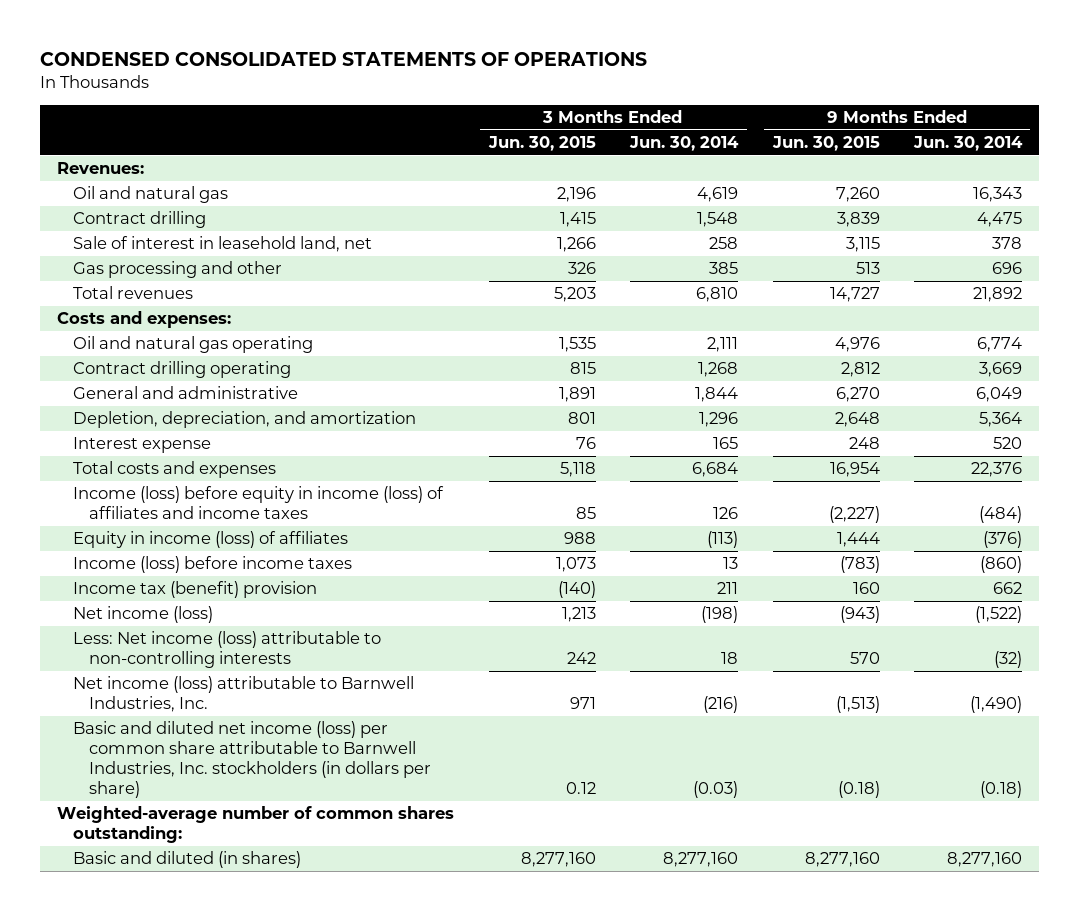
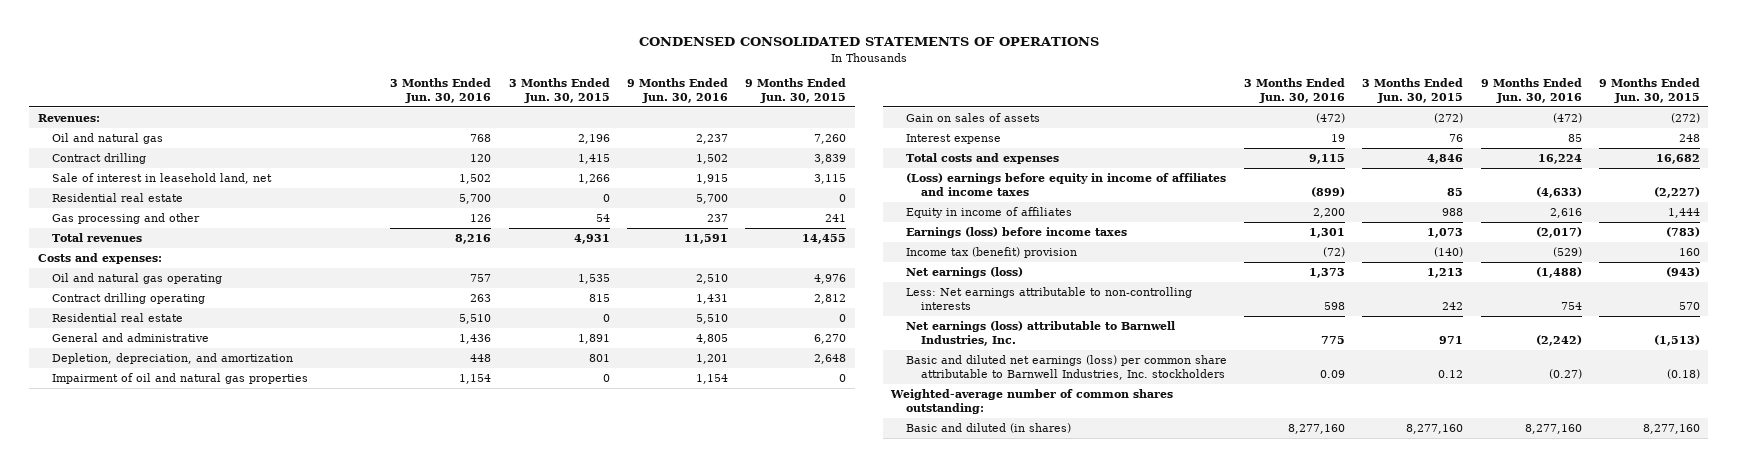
- | 3 Months Ended Jun. 30, 2015 | 3 Months Ended Jun. 30, 2014 | 9 Months Ended Jun. 30, 2015 | 9 Months Ended Jun. 30, 2014
+ | 3 Months Ended Jun. 30, 2016 | 3 Months Ended Jun. 30, 2015 | 9 Months Ended Jun. 30, 2016 | 9 Months Ended Jun. 30, 2015
- Gas processing and other | 326 | 385 | 513 | 696
- Total revenues | 5,203 | 6,810 | 14,727 | 21,892
+ Residential real estate | 5,700 | 0 | 5,700 | 0
+ Gas processing and other | 126 | 54 | 237 | 241
+ Total revenues | 8,216 | 4,931 | 11,591 | 14,455
+ Residential real estate | 5,510 | 0 | 5,510 | 0
+ Impairment of oil and natural gas properties | 1,154 | 0 | 1,154 | 0
+ Gain on sales of assets | (472) | (272) | (472) | (272)
- Total costs and expenses | 5,118 | 6,684 | 16,954 | 22,376
- Income (loss) before equity in income (loss) of affiliates and income taxes | 85 | 126 | (2,227) | (484)
- Equity in income (loss) of affiliates | 988 | (113) | 1,444 | (376)
- Income (loss) before income taxes | 1,073 | 13 | (783) | (860)
+ Total costs and expenses | 9,115 | 4,846 | 16,224 | 16,682
+ (Loss) earnings before equity in income of affiliates and income taxes | (899) | 85 | (4,633) | (2,227)
+ Equity in income of affiliates | 2,200 | 988 | 2,616 | 1,444
+ Earnings (loss) before income taxes | 1,301 | 1,073 | (2,017) | (783)
- Net income (loss) | 1,213 | (198) | (943) | (1,522)
- Less: Net income (loss) attributable to non-controlling interests | 242 | 18 | 570 | (32)
- Net income (loss) attributable to Barnwell Industries, Inc. | 971 | (216) | (1,513) | (1,490)
- Basic and diluted net income (loss) per common share attributable to Barnwell Industries, Inc. stockholders (in dollars per share) | 0.12 | (0.03) | (0.18) | (0.18)
+ Net earnings (loss) | 1,373 | 1,213 | (1,488) | (943)
+ Less: Net earnings attributable to non-controlling interests | 598 | 242 | 754 | 570
+ Net earnings (loss) attributable to Barnwell Industries, Inc. | 775 | 971 | (2,242) | (1,513)
+ Basic and diluted net earnings (loss) per common share attributable to Barnwell Industries, Inc. stockholders | 0.09 | 0.12 | (0.27) | (0.18)

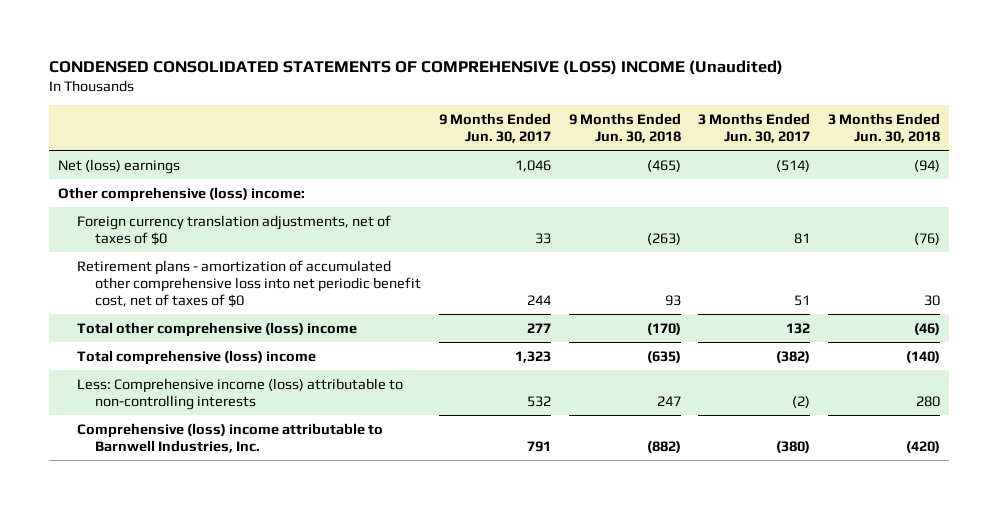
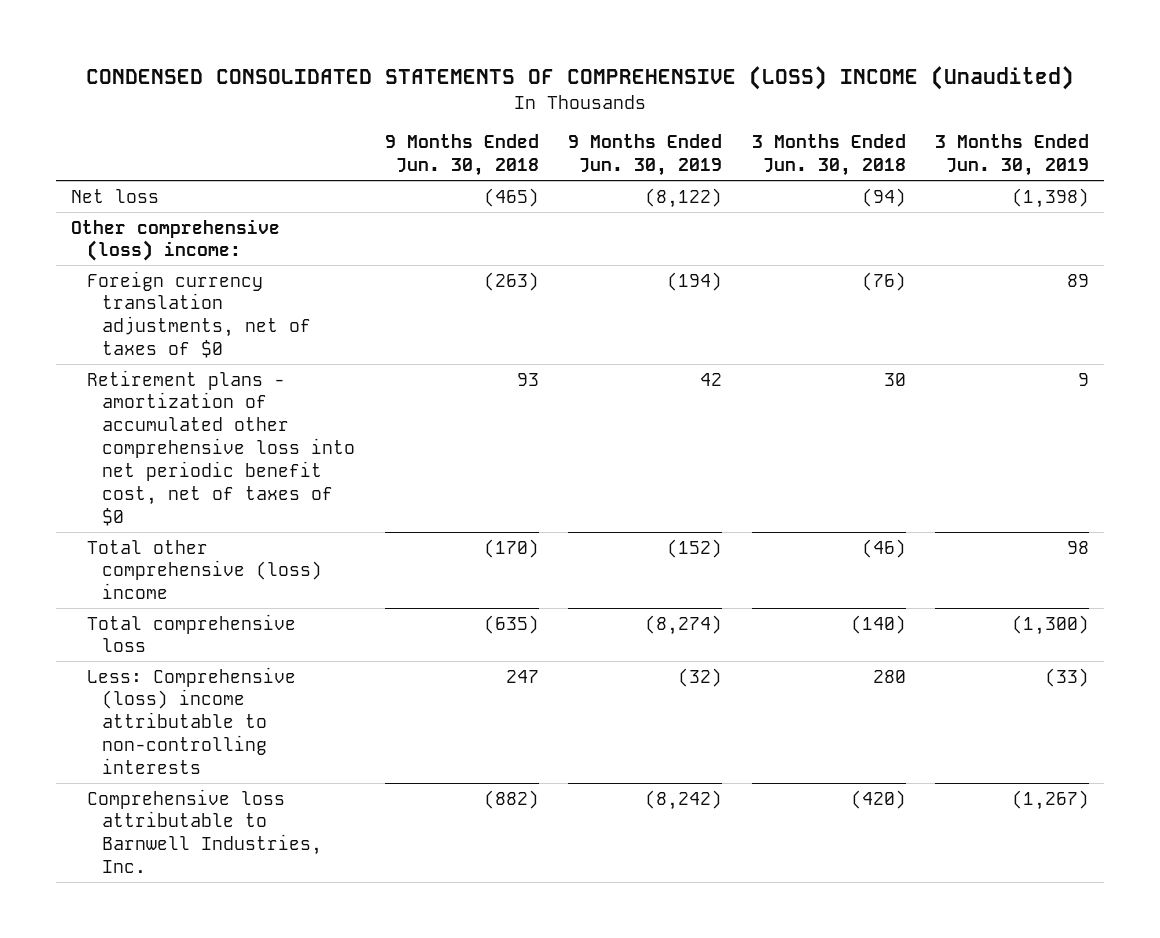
- | 9 Months Ended Jun. 30, 2017 | 9 Months Ended Jun. 30, 2018 | 3 Months Ended Jun. 30, 2017 | 3 Months Ended Jun. 30, 2018
+ | 9 Months Ended Jun. 30, 2018 | 9 Months Ended Jun. 30, 2019 | 3 Months Ended Jun. 30, 2018 | 3 Months Ended Jun. 30, 2019
- Net (loss) earnings | 1,046 | (465) | (514) | (94)
+ Net loss | (465) | (8,122) | (94) | (1,398)
- Total comprehensive (loss) income | 1,323 | (635) | (382) | (140)
- Less: Comprehensive income (loss) attributable to non-controlling interests | 532 | 247 | (2) | 280
- Comprehensive (loss) income attributable to Barnwell Industries, Inc. | 791 | (882) | (380) | (420)
+ Total comprehensive loss | (635) | (8,274) | (140) | (1,300)
+ Less: Comprehensive (loss) income attributable to non-controlling interests | 247 | (32) | 280 | (33)
+ Comprehensive loss attributable to Barnwell Industries, Inc. | (882) | (8,242) | (420) | (1,267)

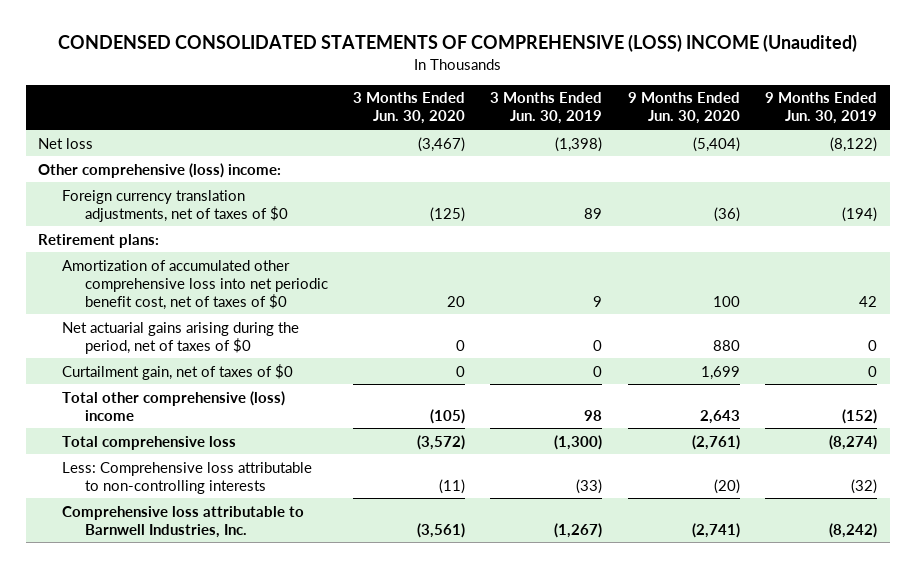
- | 9 Months Ended Jun. 30, 2018 | 9 Months Ended Jun. 30, 2019 | 3 Months Ended Jun. 30, 2018 | 3 Months Ended Jun. 30, 2019
+ | 3 Months Ended Jun. 30, 2020 | 3 Months Ended Jun. 30, 2019 | 9 Months Ended Jun. 30, 2020 | 9 Months Ended Jun. 30, 2019
- Retirement plans - amortization of accumulated other comprehensive loss into net periodic benefit cost, net of taxes of $0 | 93 | 42 | 30 | 9
+ Retirement plans:
+ Amortization of accumulated other comprehensive loss into net periodic benefit cost, net of taxes of $0 | 20 | 9 | 100 | 42
+ Net actuarial gains arising during the period, net of taxes of $0 | 0 | 0 | 880 | 0
+ Curtailment gain, net of taxes of $0 | 0 | 0 | 1,699 | 0
- Less: Comprehensive (loss) income attributable to non-controlling interests | 247 | (32) | 280 | (33)
+ Less: Comprehensive loss attributable to non-controlling interests | (11) | (33) | (20) | (32)

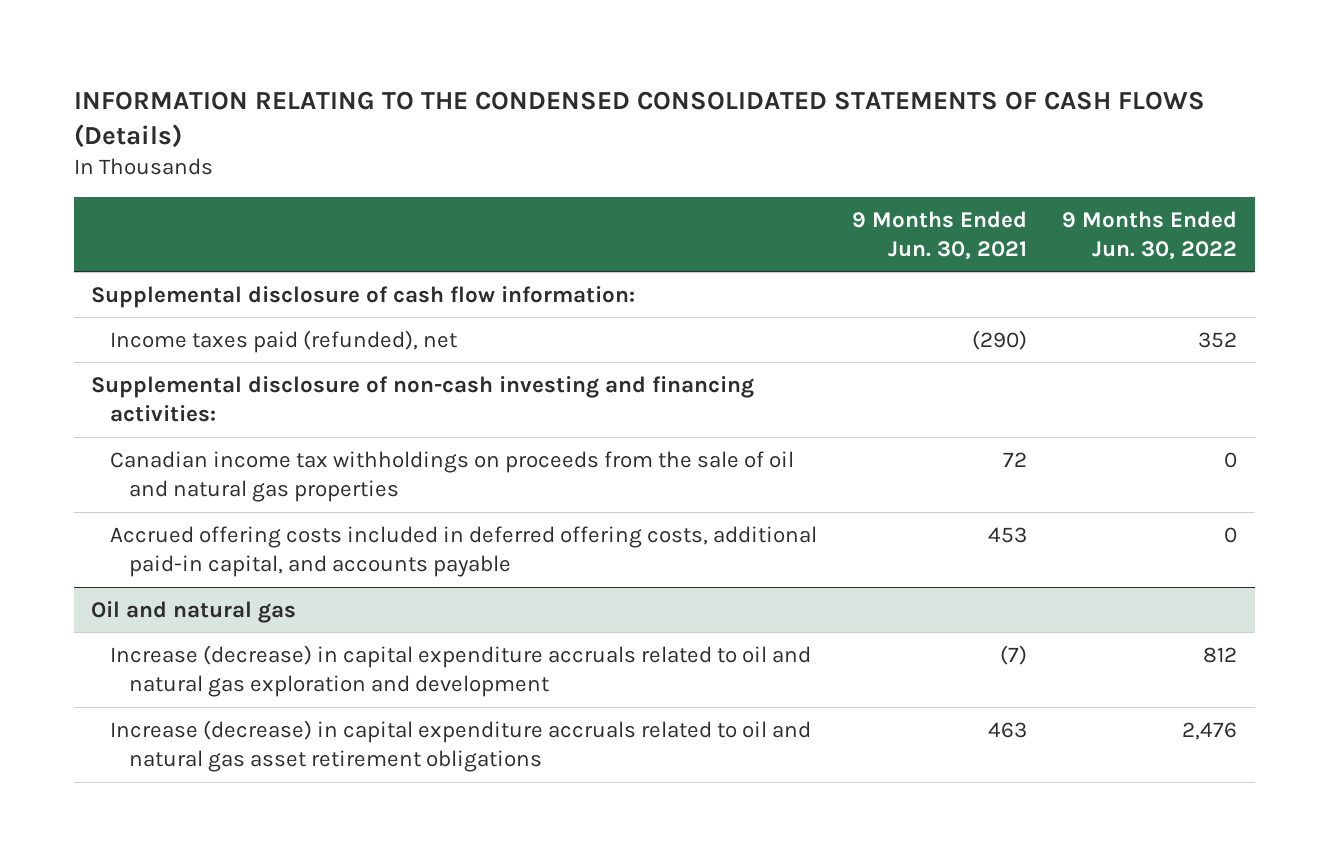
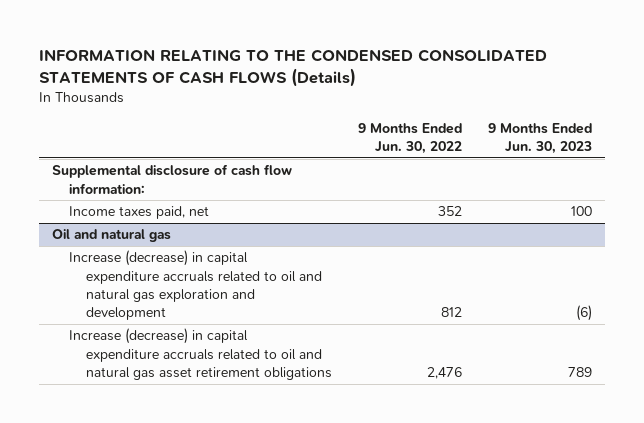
- | 9 Months Ended Jun. 30, 2021 | 9 Months Ended Jun. 30, 2022
+ | 9 Months Ended Jun. 30, 2022 | 9 Months Ended Jun. 30, 2023
- Income taxes paid (refunded), net | (290) | 352
- Supplemental disclosure of non-cash investing and financing activities:
- Canadian income tax withholdings on proceeds from the sale of oil and natural gas properties | 72 | 0
- Accrued offering costs included in deferred offering costs, additional paid-in capital, and accounts payable | 453 | 0
+ Income taxes paid, net | 352 | 100

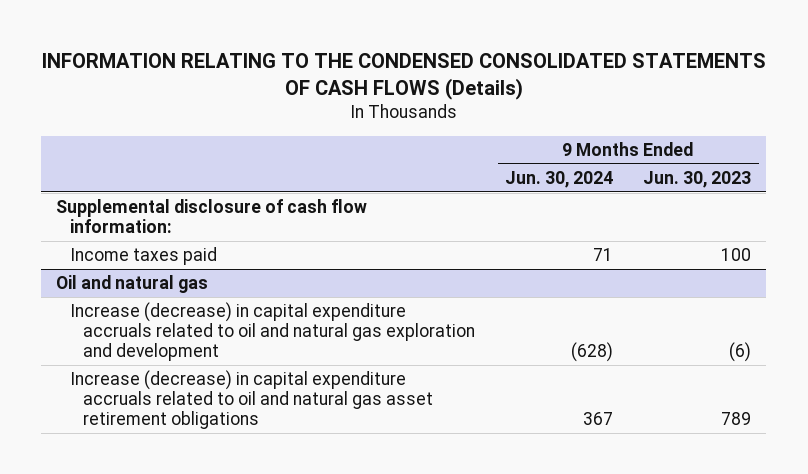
- | 9 Months Ended Jun. 30, 2022 | 9 Months Ended Jun. 30, 2023
+ | 9 Months Ended Jun. 30, 2024 | 9 Months Ended Jun. 30, 2023
- Income taxes paid, net | 352 | 100
+ Income taxes paid | 71 | 100

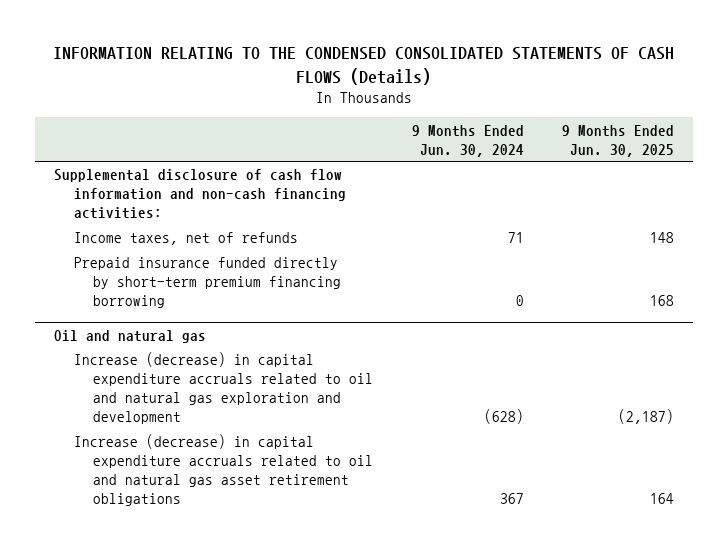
- | 9 Months Ended Jun. 30, 2024 | 9 Months Ended Jun. 30, 2023
+ | 9 Months Ended Jun. 30, 2024 | 9 Months Ended Jun. 30, 2025
- Supplemental disclosure of cash flow information:
- Income taxes paid | 71 | 100
+ Supplemental disclosure of cash flow information and non-cash financing activities:
+ Income taxes, net of refunds | 71 | 148
+ Prepaid insurance funded directly by short-term premium financing borrowing | 0 | 168

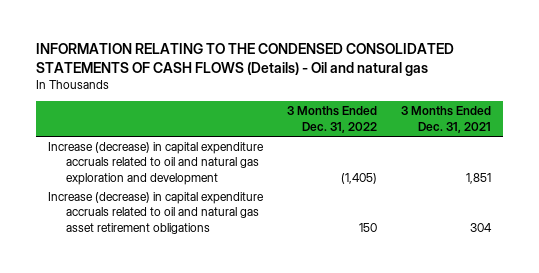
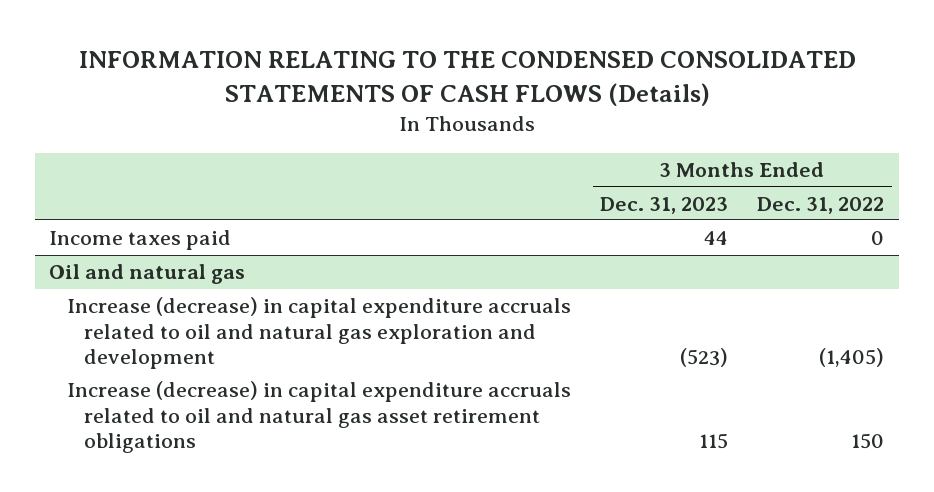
- INFORMATION RELATING TO THE CONDENSED CONSOLIDATED STATEMENTS OF CASH FLOWS (Details) - Oil and natural gas
+ INFORMATION RELATING TO THE CONDENSED CONSOLIDATED STATEMENTS OF CASH FLOWS (Details)
- | 3 Months Ended Dec. 31, 2022 | 3 Months Ended Dec. 31, 2021
+ | 3 Months Ended Dec. 31, 2023 | 3 Months Ended Dec. 31, 2022
+ Income taxes paid | 44 | 0
+ Oil and natural gas

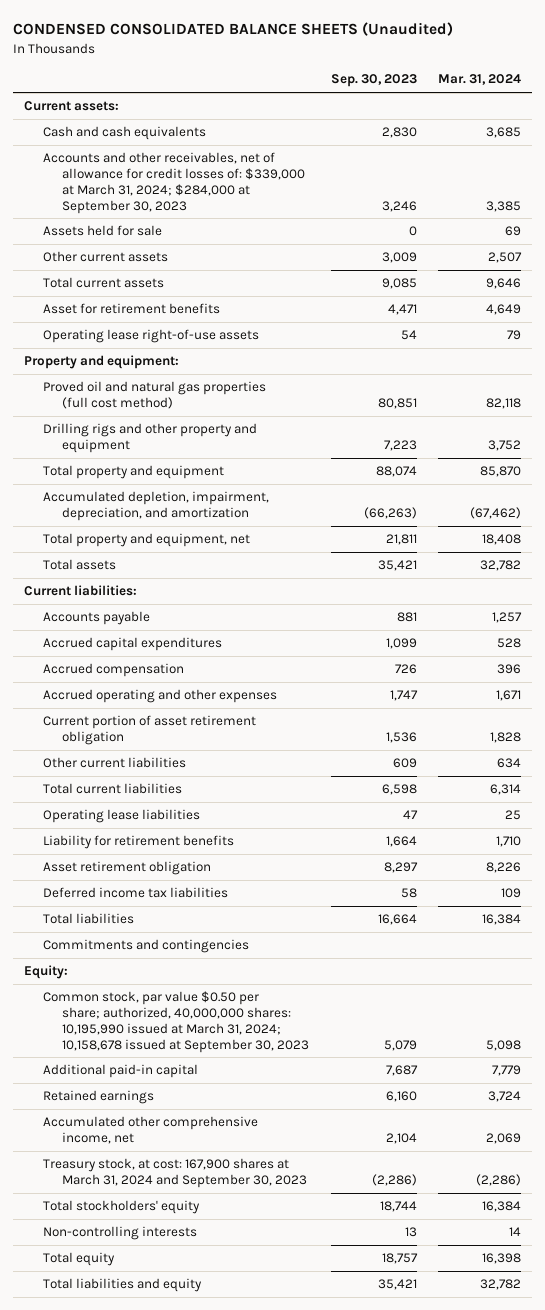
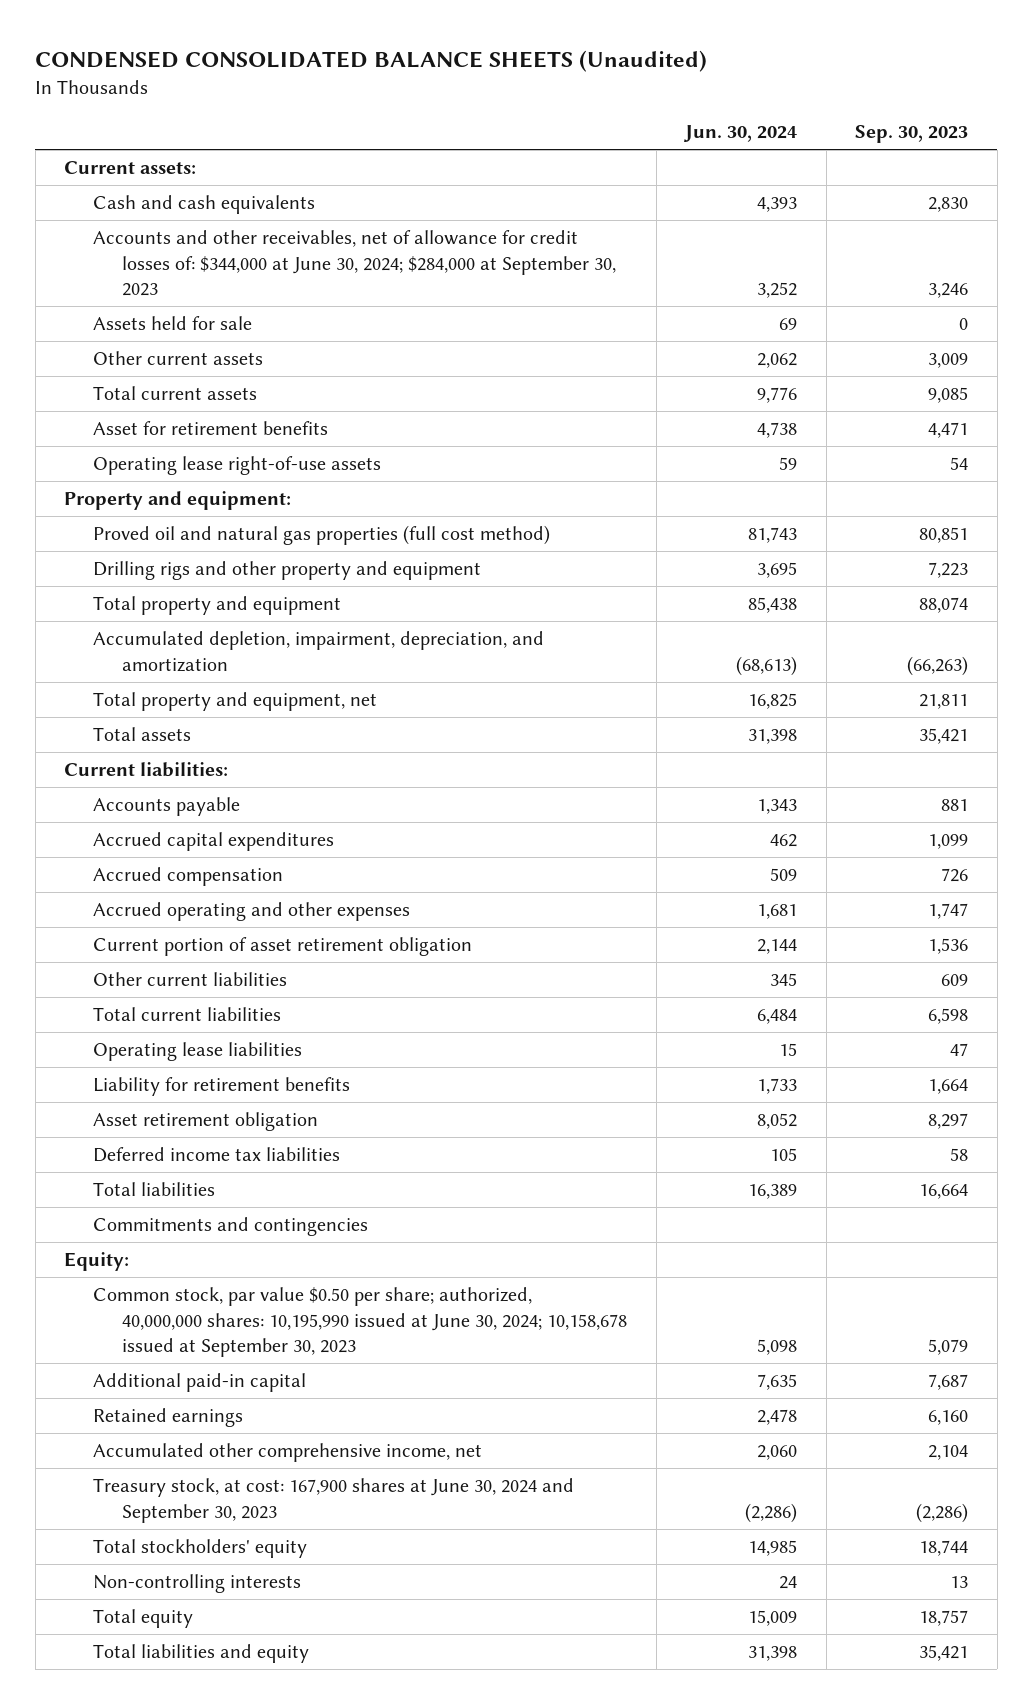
- | Sep. 30, 2023 | Mar. 31, 2024
+ | Jun. 30, 2024 | Sep. 30, 2023
- Accounts and other receivables, net of allowance for credit losses of: $339,000 at March 31, 2024; $284,000 at September 30, 2023 | 3,246 | 3,385
+ Accounts and other receivables, net of allowance for credit losses of: $344,000 at June 30, 2024; $284,000 at September 30, 2023 | 3,252 | 3,246
- Common stock, par value $0.50 per share; authorized, 40,000,000 shares: 10,195,990 issued at March 31, 2024; 10,158,678 issued at September 30, 2023 | 5,079 | 5,098
+ Common stock, par value $0.50 per share; authorized, 40,000,000 shares: 10,195,990 issued at June 30, 2024; 10,158,678 issued at September 30, 2023 | 5,098 | 5,079
- Treasury stock, at cost: 167,900 shares at March 31, 2024 and September 30, 2023 | (2,286) | (2,286)
+ Treasury stock, at cost: 167,900 shares at June 30, 2024 and September 30, 2023 | (2,286) | (2,286)

